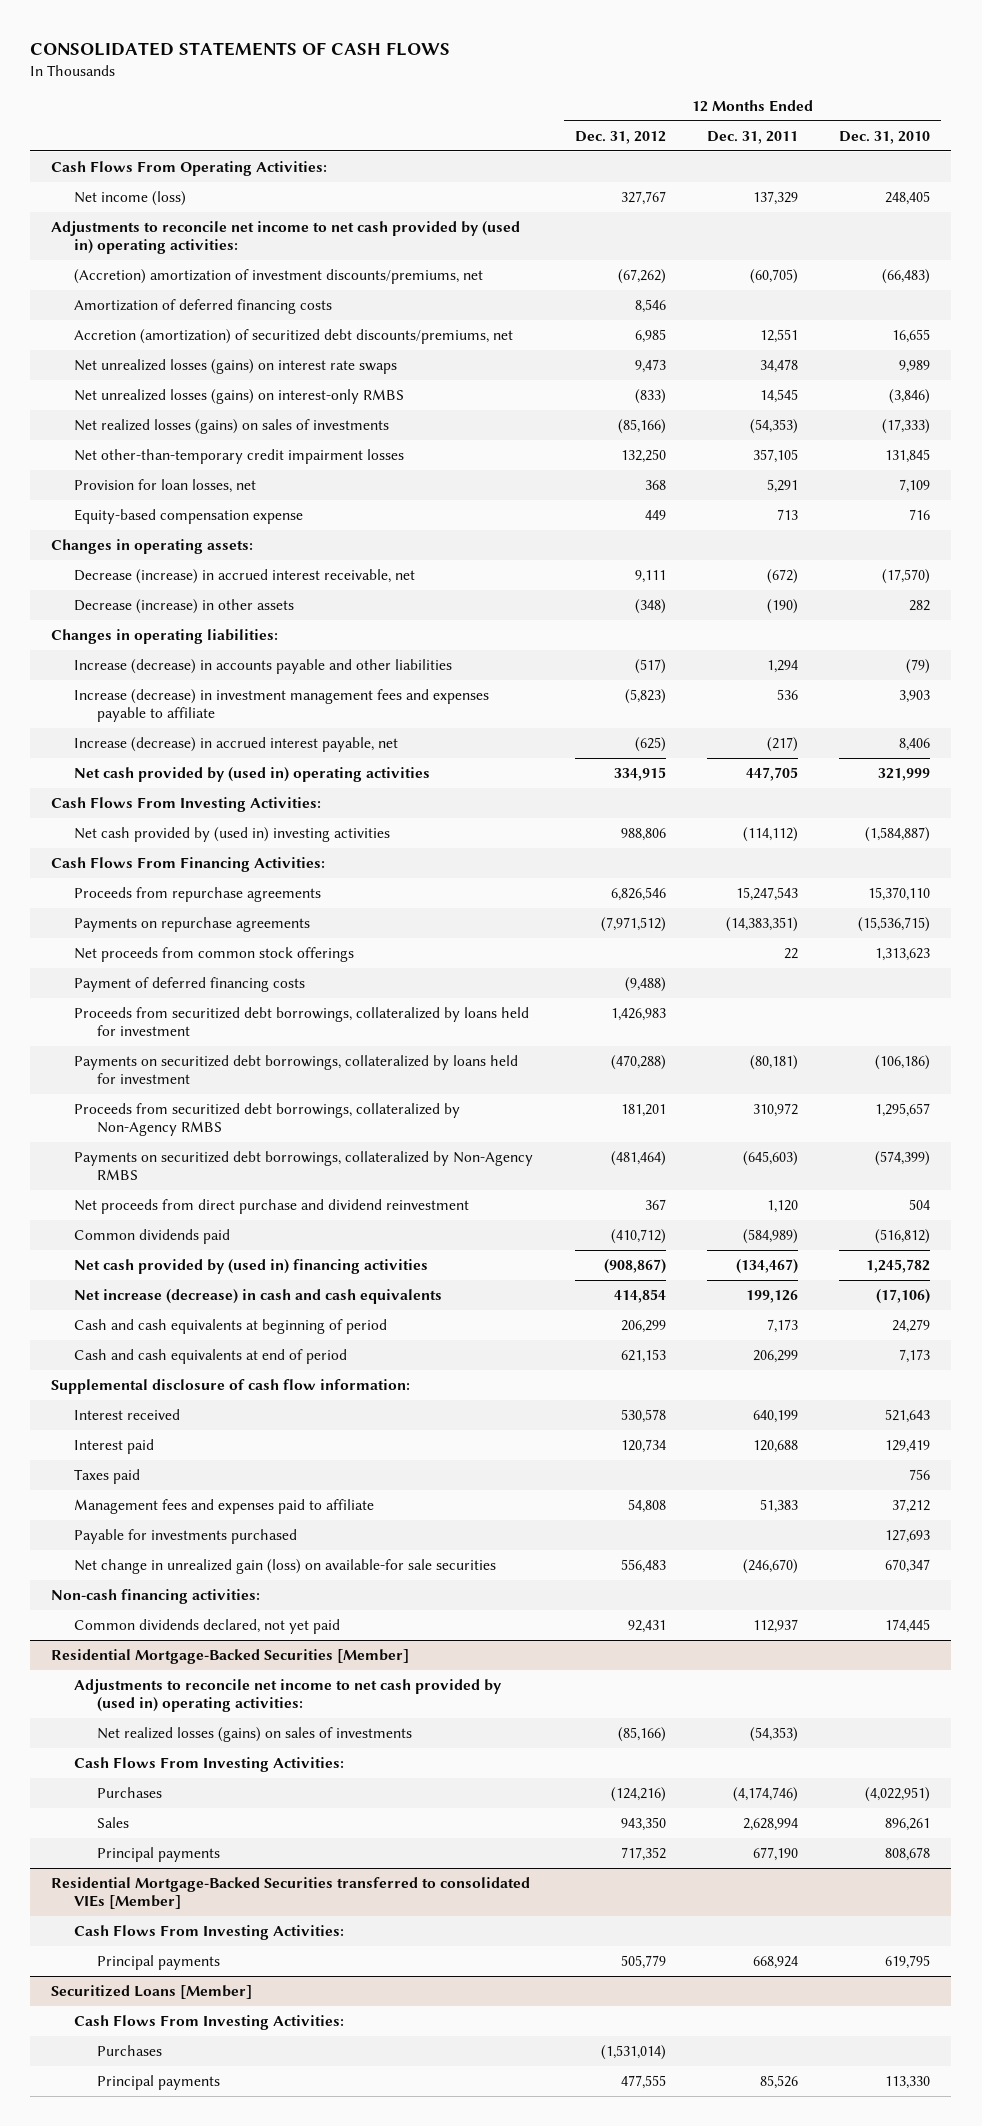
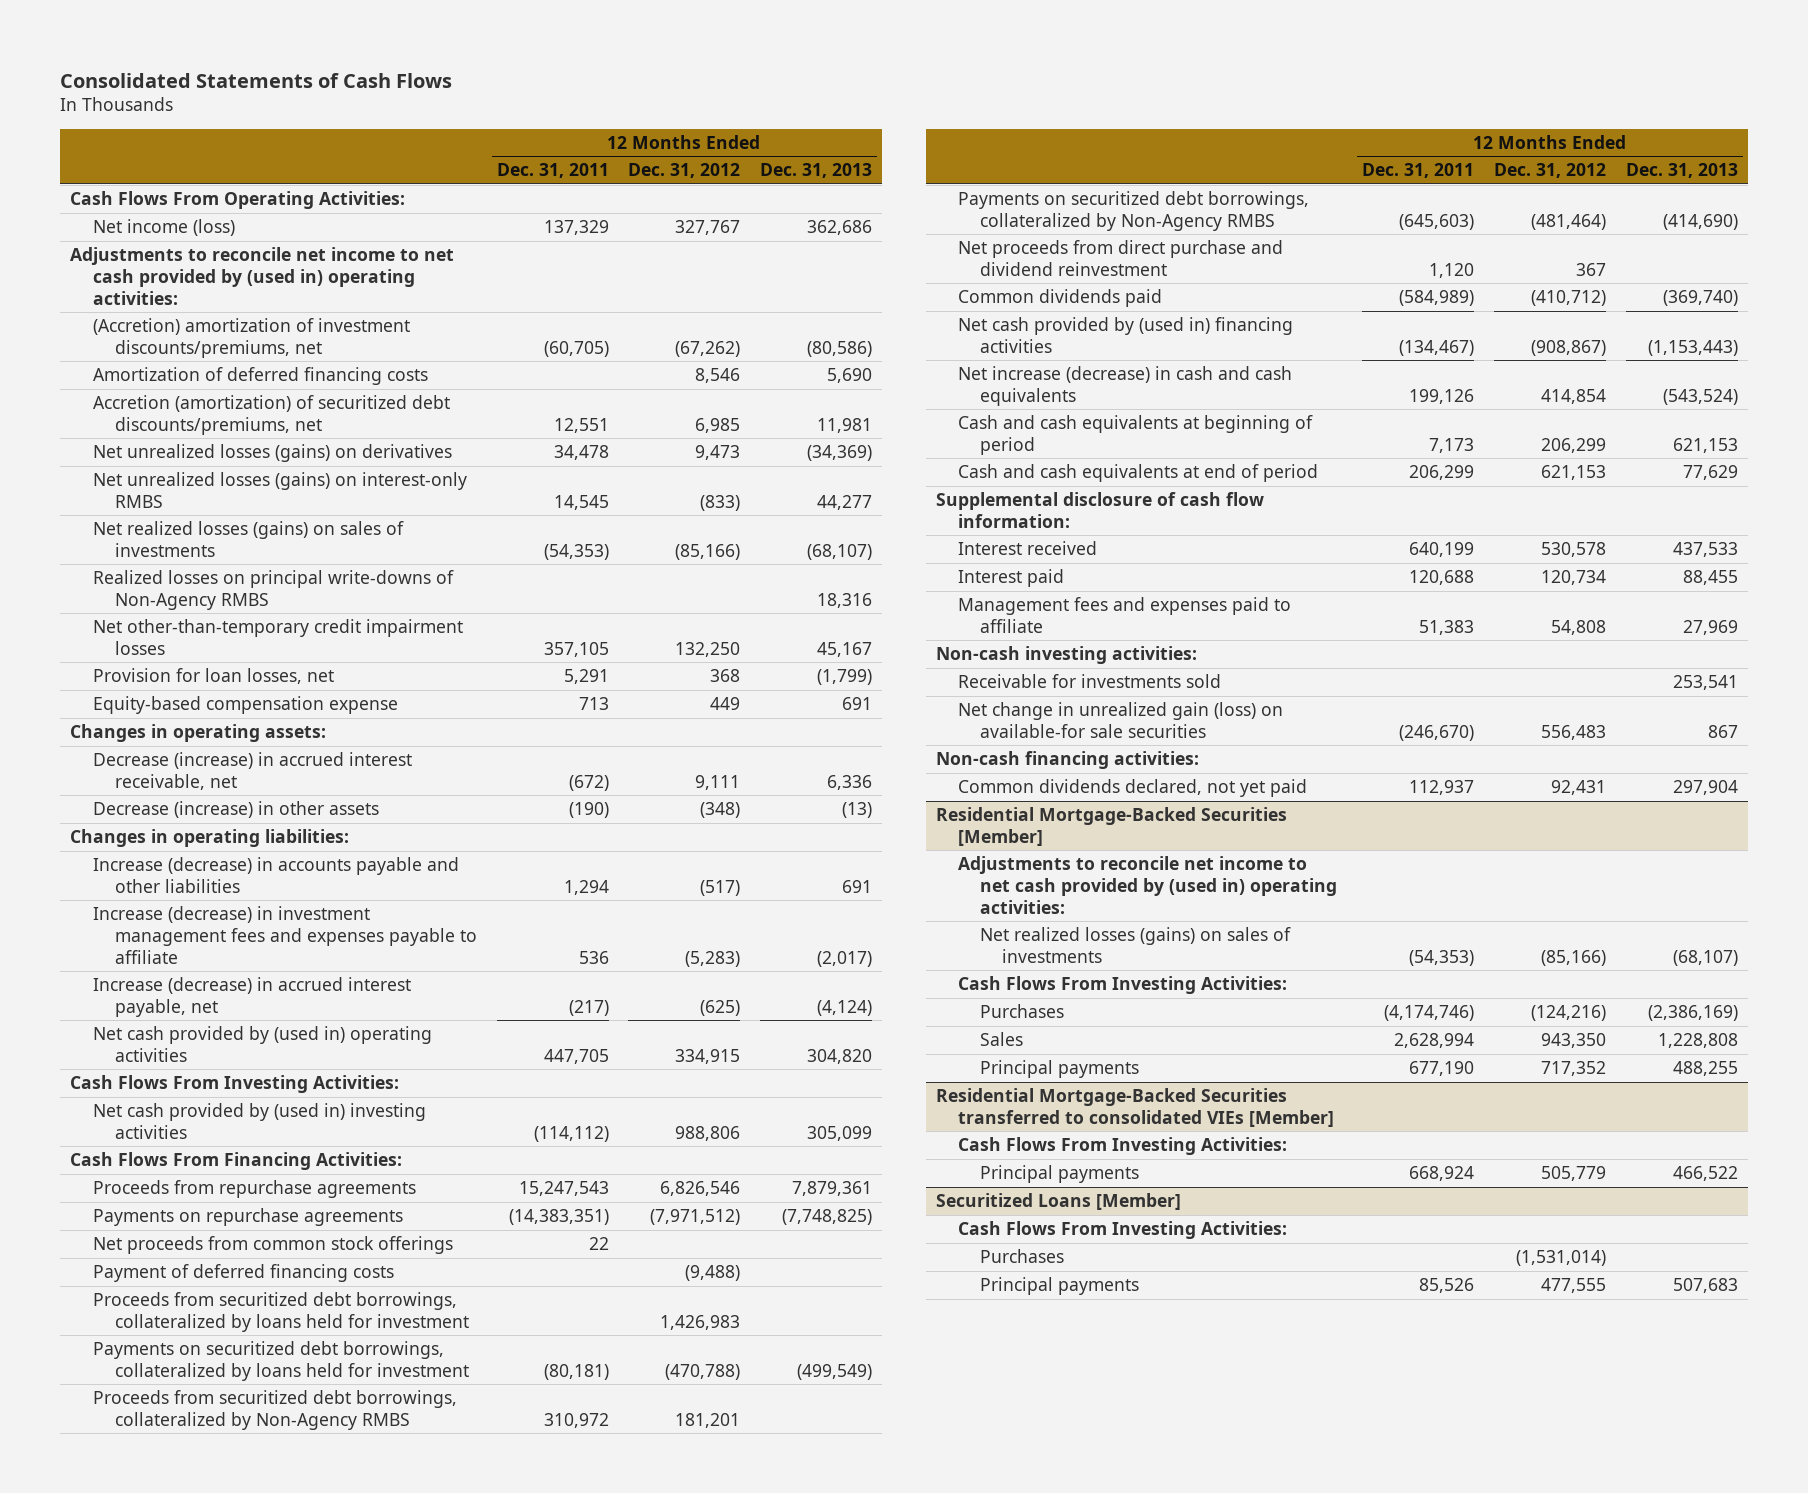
- CONSOLIDATED STATEMENTS OF CASH FLOWS
+ Consolidated Statements of Cash Flows
- | 12 Months Ended Dec. 31, 2012 | 12 Months Ended Dec. 31, 2011 | 12 Months Ended Dec. 31, 2010
+ | 12 Months Ended Dec. 31, 2011 | 12 Months Ended Dec. 31, 2012 | 12 Months Ended Dec. 31, 2013
- Net unrealized losses (gains) on interest rate swaps | 9,473 | 34,478 | 9,989
+ Net unrealized losses (gains) on derivatives | 34,478 | 9,473 | (34,369)
+ Realized losses on principal write-downs of Non-Agency RMBS | | | 18,316
- Increase (decrease) in investment management fees and expenses payable to affiliate | (5,823) | 536 | 3,903
+ Increase (decrease) in investment management fees and expenses payable to affiliate | 536 | (5,283) | (2,017)
- Payments on securitized debt borrowings, collateralized by loans held for investment | (470,288) | (80,181) | (106,186)
+ Payments on securitized debt borrowings, collateralized by loans held for investment | (80,181) | (470,788) | (499,549)
- Taxes paid | | | 756
- Payable for investments purchased | | | 127,693
+ Non-cash investing activities:
+ Receivable for investments sold | | | 253,541

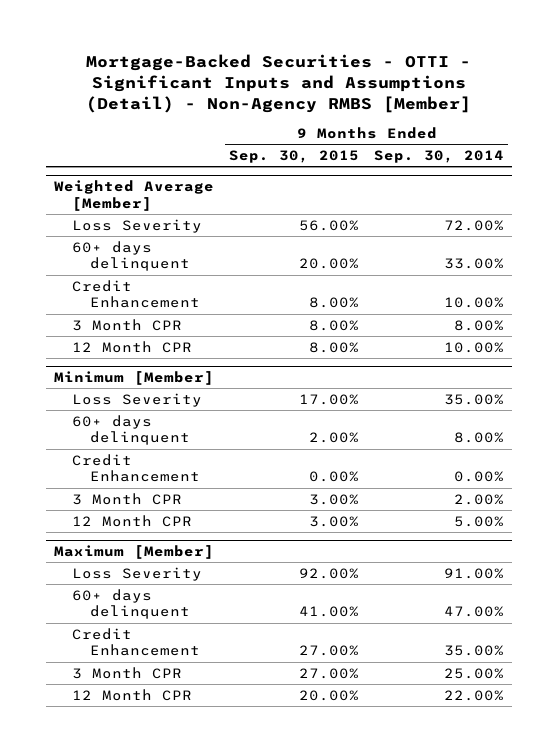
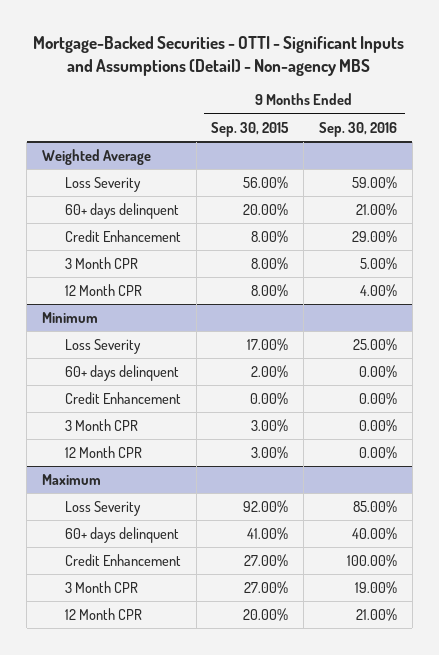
- Mortgage-Backed Securities - OTTI - Significant Inputs and Assumptions (Detail) - Non-Agency RMBS [Member]
+ Mortgage-Backed Securities - OTTI - Significant Inputs and Assumptions (Detail) - Non-agency MBS
- | 9 Months Ended Sep. 30, 2015 | 9 Months Ended Sep. 30, 2014
+ | 9 Months Ended Sep. 30, 2015 | 9 Months Ended Sep. 30, 2016
- Weighted Average [Member]
+ Weighted Average
- Minimum [Member]
+ Minimum
- Maximum [Member]
+ Maximum

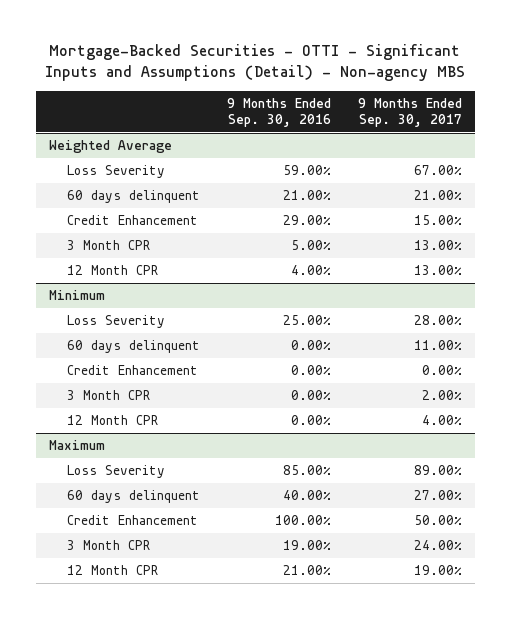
- | 9 Months Ended Sep. 30, 2015 | 9 Months Ended Sep. 30, 2016
+ | 9 Months Ended Sep. 30, 2016 | 9 Months Ended Sep. 30, 2017
@ Weighted Average
- 60+ days delinquent | 20.00% | 21.00%
+ 60 days delinquent | 21.00% | 21.00%
@ Minimum
- 60+ days delinquent | 2.00% | 0.00%
+ 60 days delinquent | 0.00% | 11.00%
@ Maximum
- 60+ days delinquent | 41.00% | 40.00%
+ 60 days delinquent | 40.00% | 27.00%

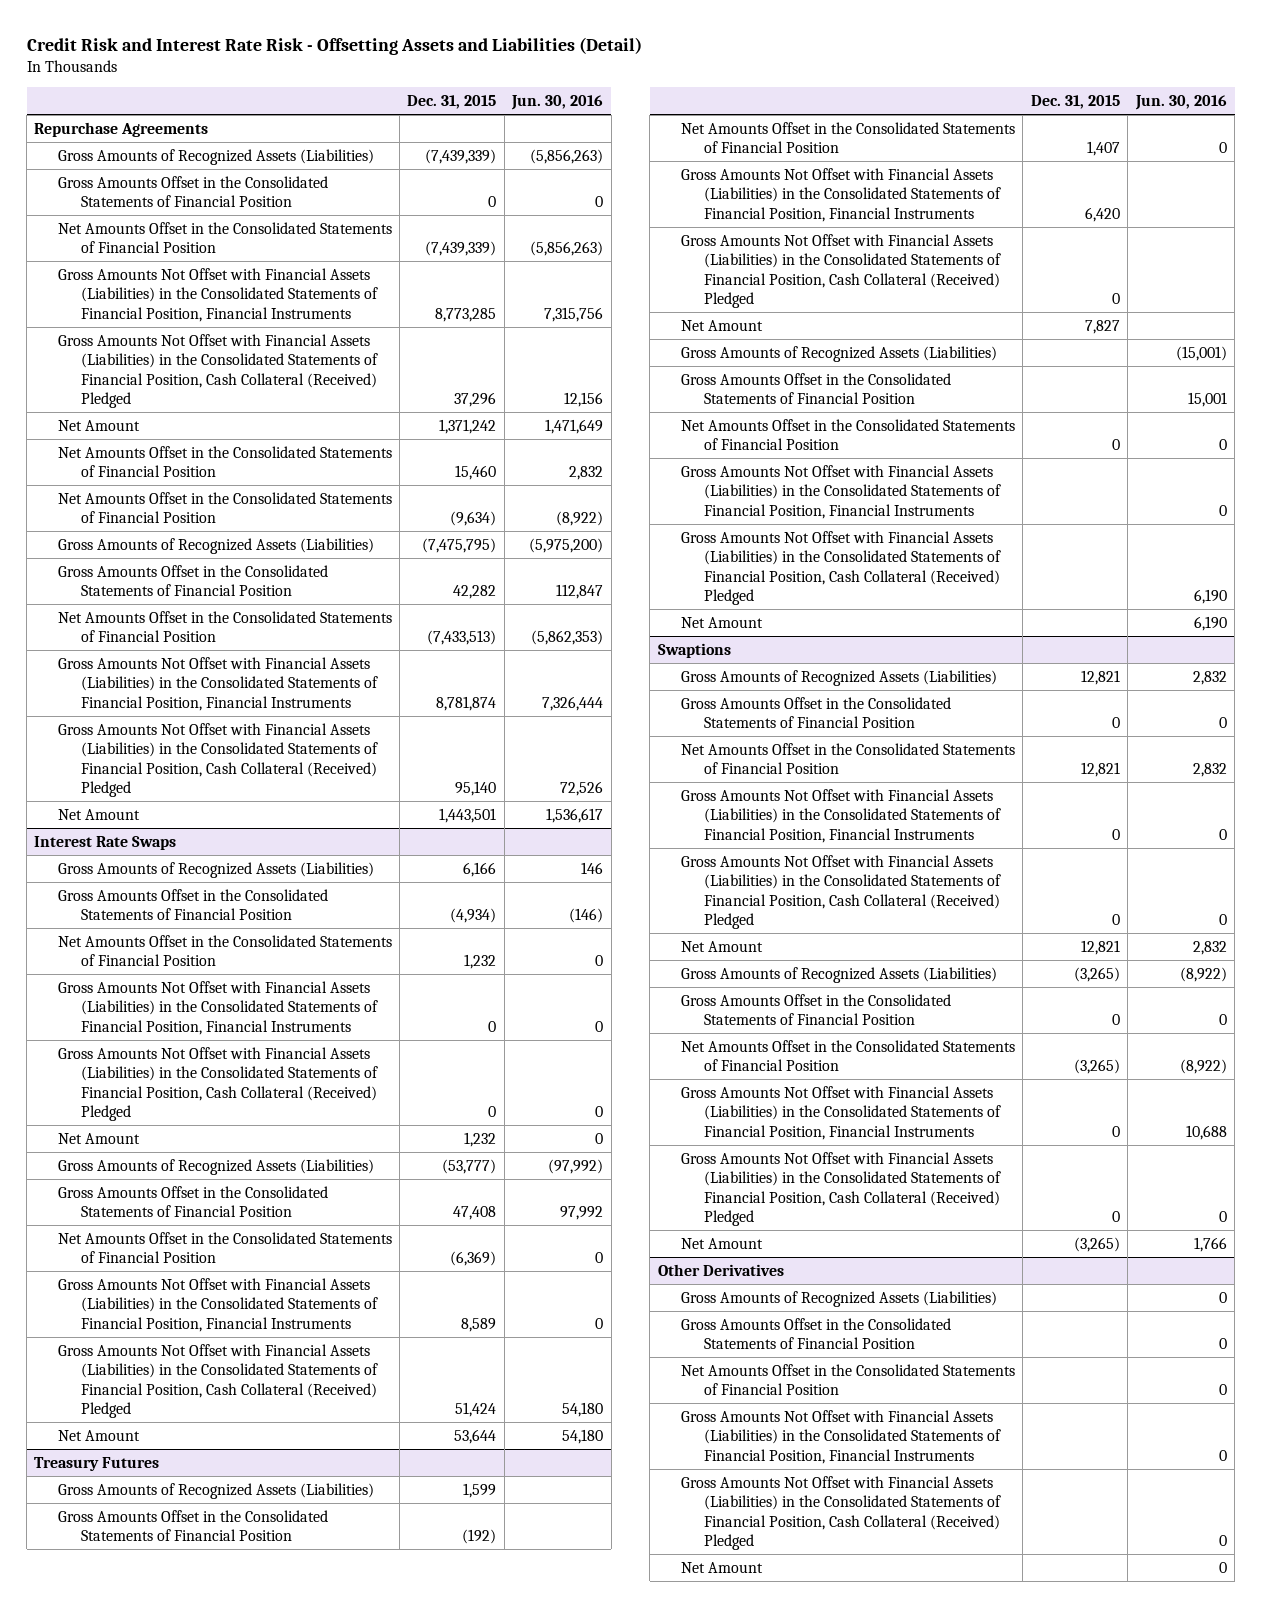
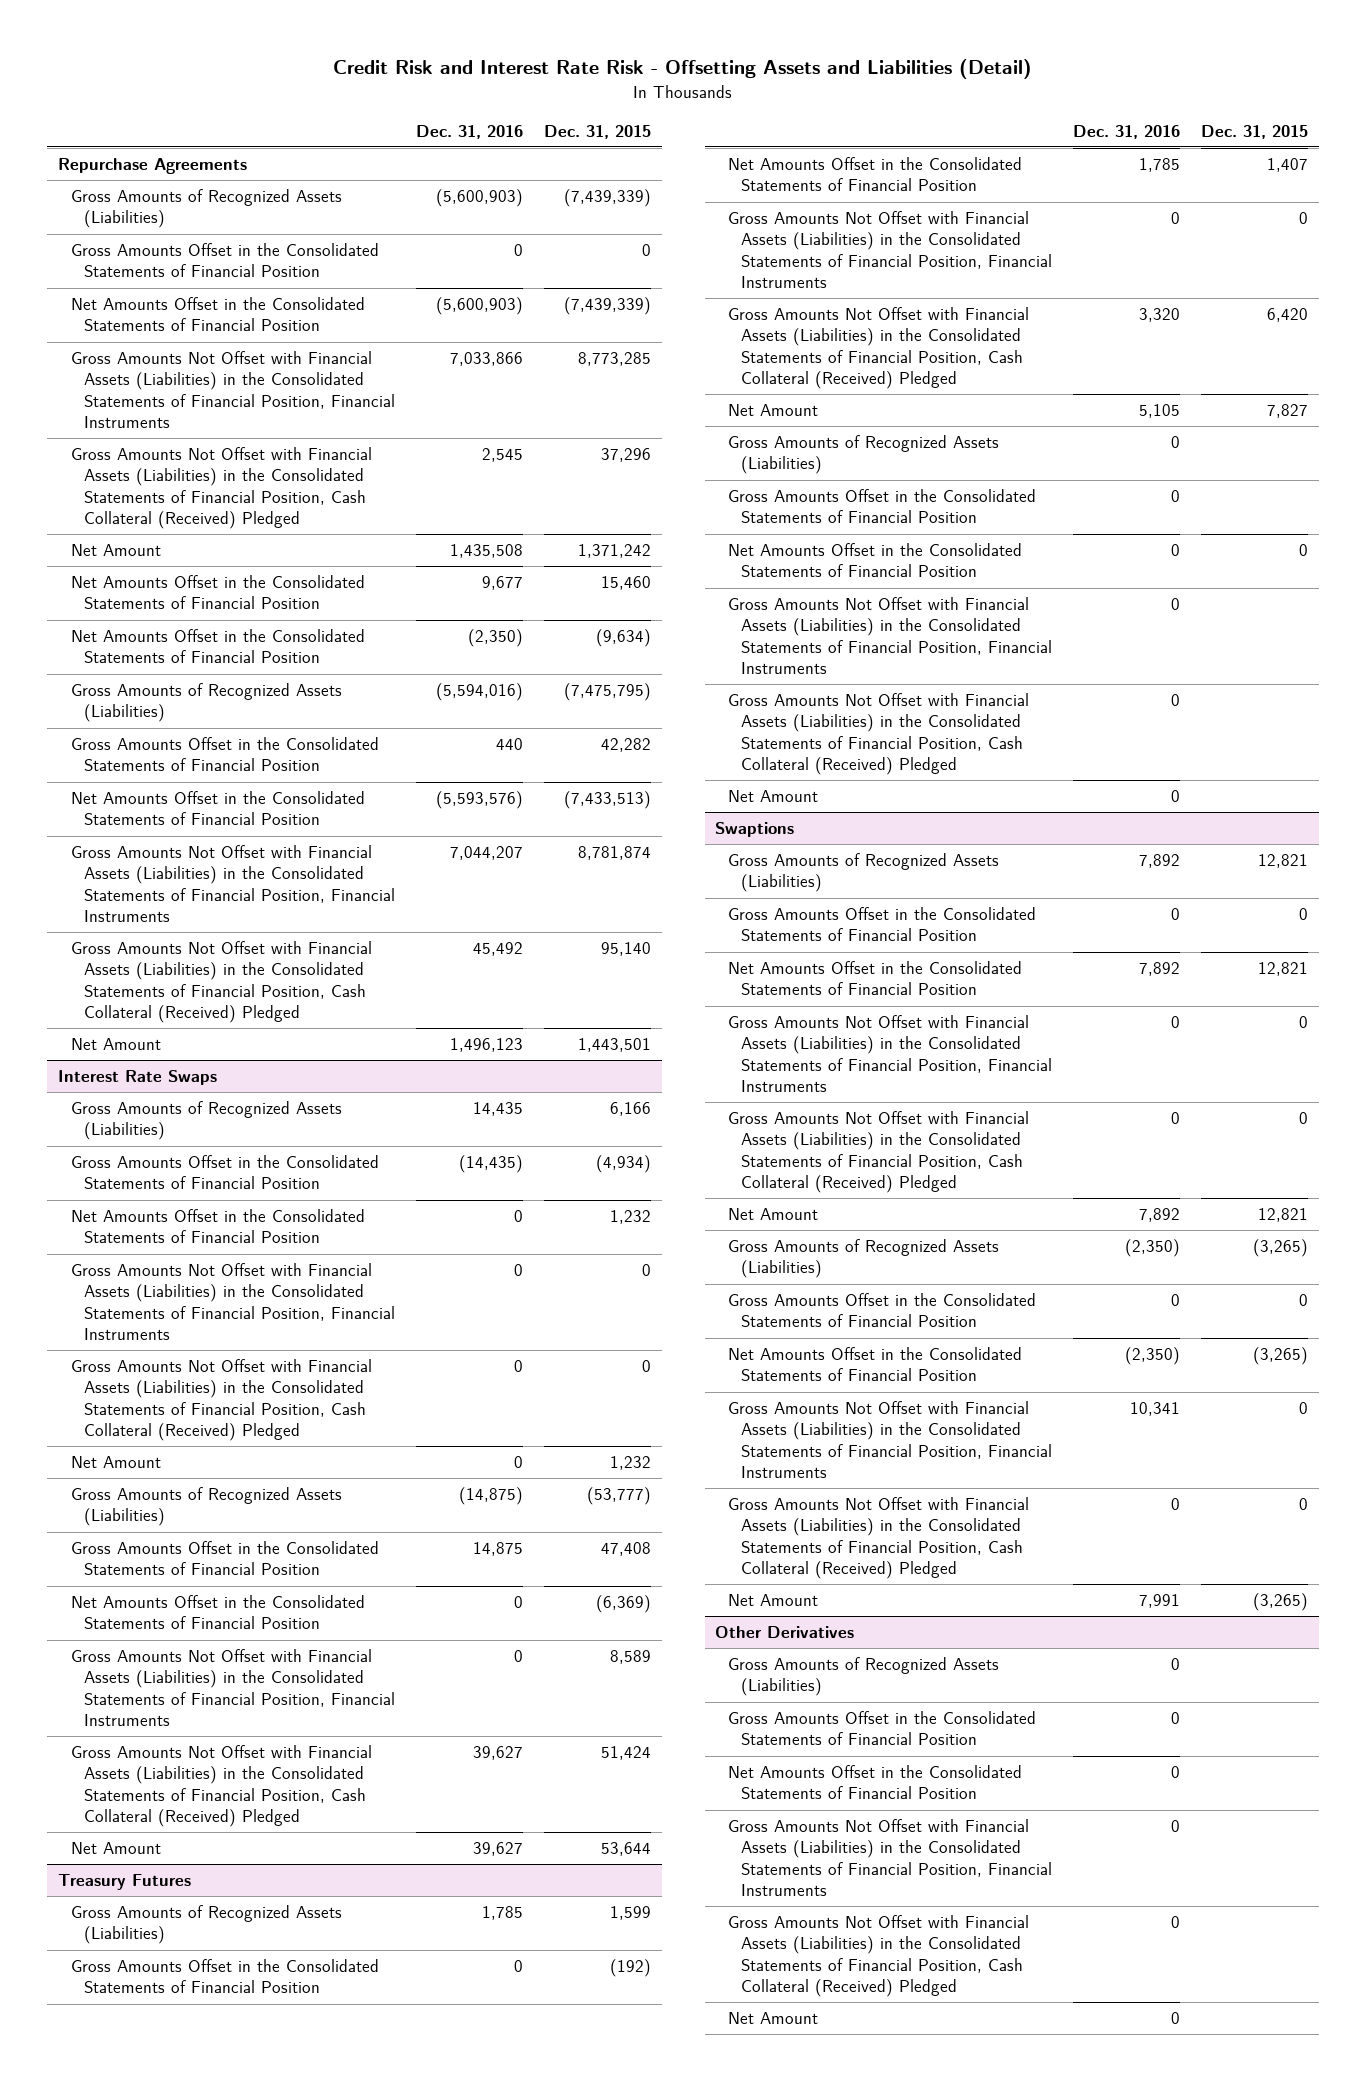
- | Dec. 31, 2015 | Jun. 30, 2016
+ | Dec. 31, 2016 | Dec. 31, 2015
@ Treasury Futures
- Gross Amounts Not Offset with Financial Assets (Liabilities) in the Consolidated Statements of Financial Position, Financial Instruments | 6,420 |
- Gross Amounts Not Offset with Financial Assets (Liabilities) in the Consolidated Statements of Financial Position, Cash Collateral (Received) Pledged | 0 |
+ Gross Amounts Not Offset with Financial Assets (Liabilities) in the Consolidated Statements of Financial Position, Financial Instruments | 0 | 0
+ Gross Amounts Not Offset with Financial Assets (Liabilities) in the Consolidated Statements of Financial Position, Cash Collateral (Received) Pledged | 3,320 | 6,420

